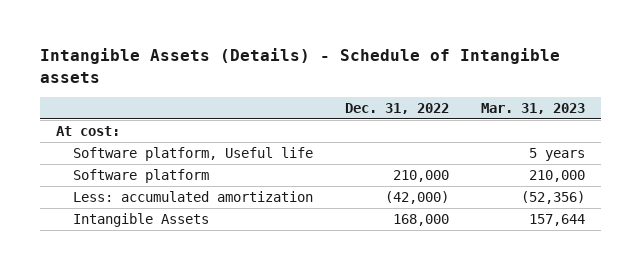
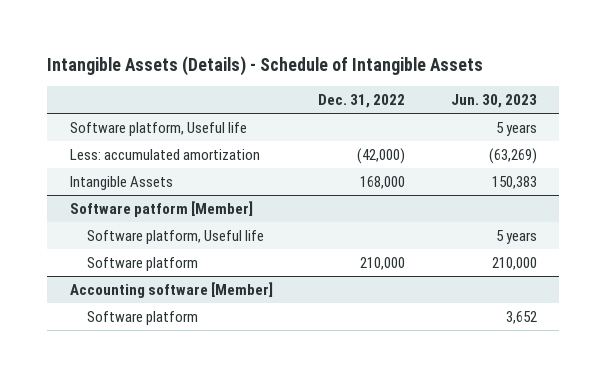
- Intangible Assets (Details) - Schedule of Intangible assets
+ Intangible Assets (Details) - Schedule of Intangible Assets
- | Dec. 31, 2022 | Mar. 31, 2023
+ | Dec. 31, 2022 | Jun. 30, 2023
- At cost:
- Software platform | 210,000 | 210,000
+ Software patform [Member]
+ Software platform, Useful life | | 5 years
+ Software platform | 210,000 | 210,000
+ Accounting software [Member]
+ Software platform | | 3,652

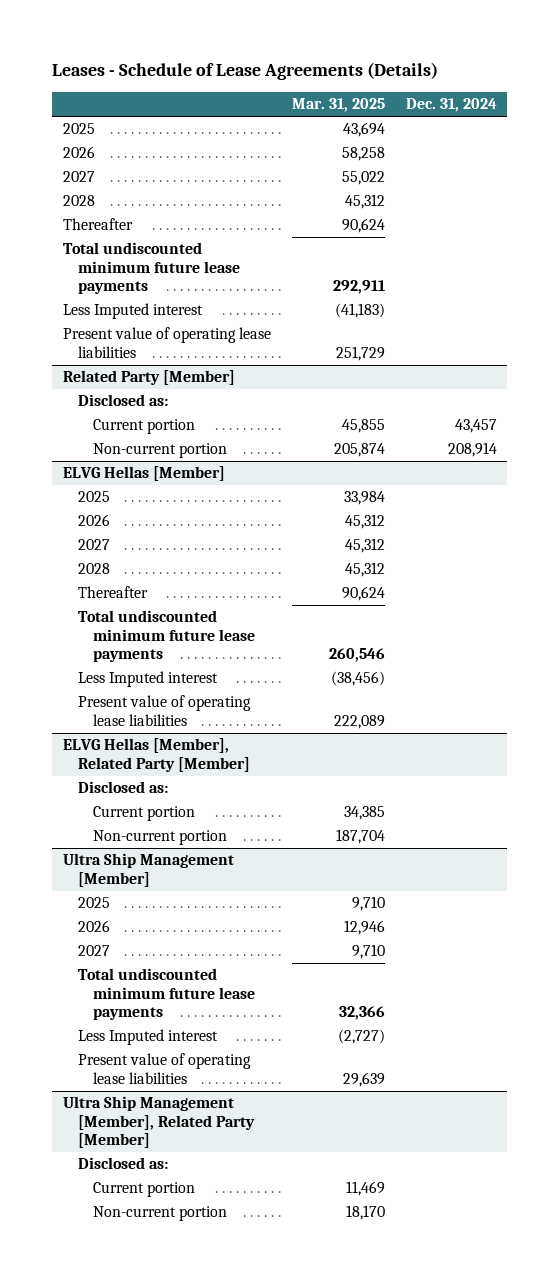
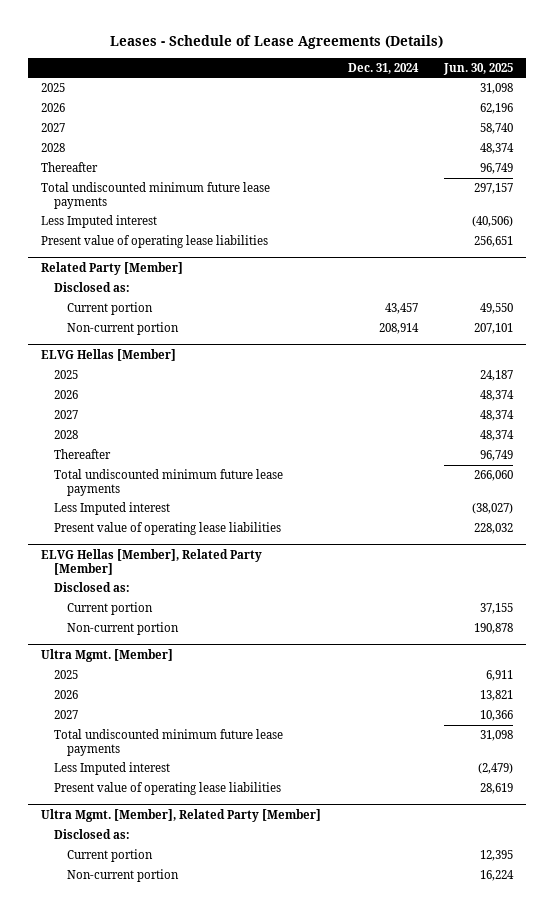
- | Mar. 31, 2025 | Dec. 31, 2024
+ | Dec. 31, 2024 | Jun. 30, 2025
- Ultra Ship Management [Member]
+ Ultra Mgmt. [Member]
- Ultra Ship Management [Member], Related Party [Member]
+ Ultra Mgmt. [Member], Related Party [Member]

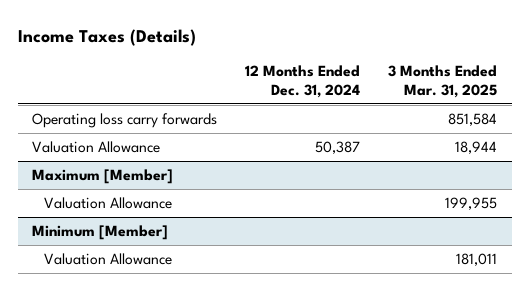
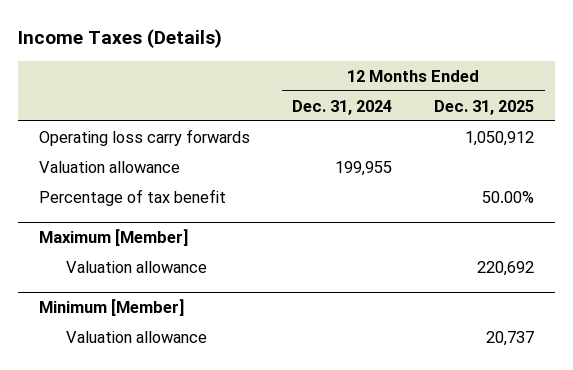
- | 12 Months Ended Dec. 31, 2024 | 3 Months Ended Mar. 31, 2025
+ | 12 Months Ended Dec. 31, 2024 | 12 Months Ended Dec. 31, 2025
- Valuation Allowance | 50,387 | 18,944
+ Valuation allowance | 199,955 |
+ Percentage of tax benefit | | 50.00%
@ Maximum [Member]
- Valuation Allowance | | 199,955
+ Valuation allowance | | 220,692
@ Minimum [Member]
- Valuation Allowance | | 181,011
+ Valuation allowance | | 20,737

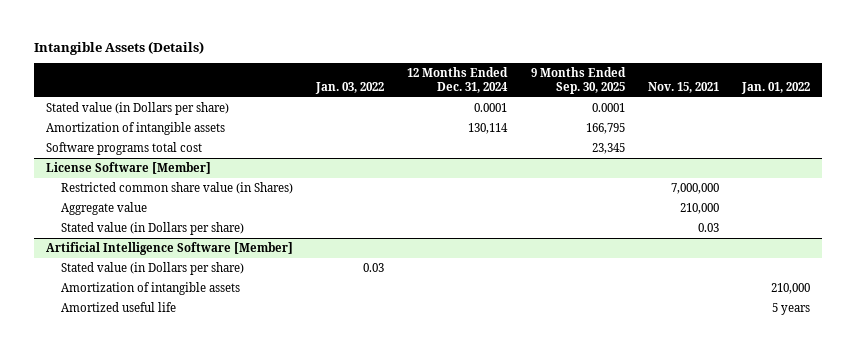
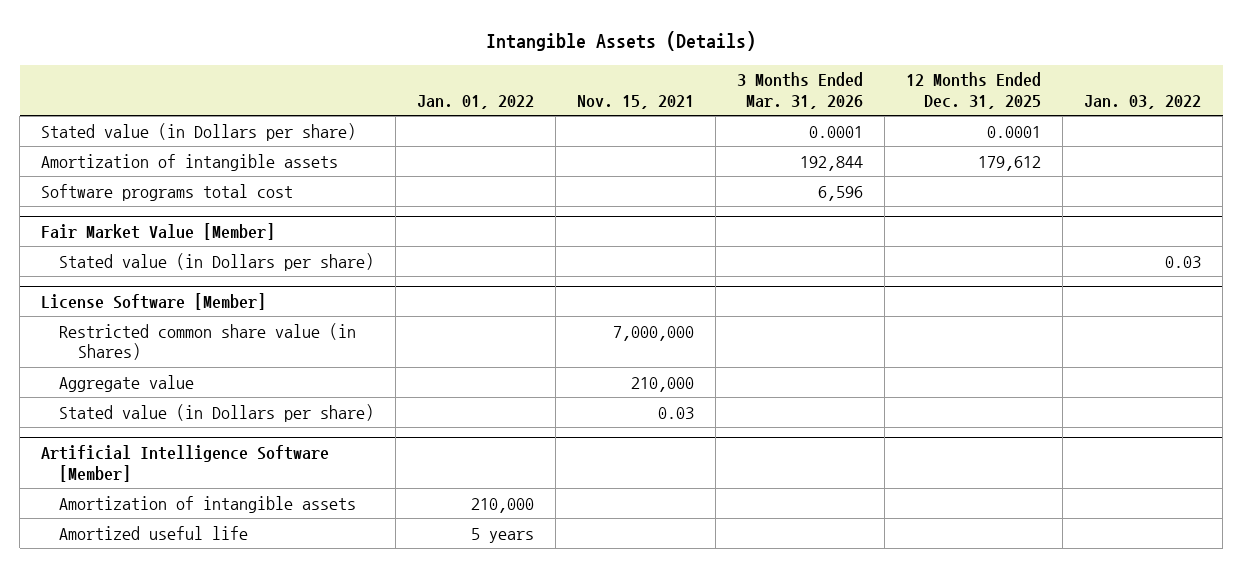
- | Jan. 03, 2022 | 12 Months Ended Dec. 31, 2024 | 9 Months Ended Sep. 30, 2025 | Nov. 15, 2021 | Jan. 01, 2022
+ | Jan. 01, 2022 | Nov. 15, 2021 | 3 Months Ended Mar. 31, 2026 | 12 Months Ended Dec. 31, 2025 | Jan. 03, 2022
+ Fair Market Value [Member]
+ Stated value (in Dollars per share) | | | | | 0.03
@ Artificial Intelligence Software [Member]
- Stated value (in Dollars per share) | 0.03 | | | |

